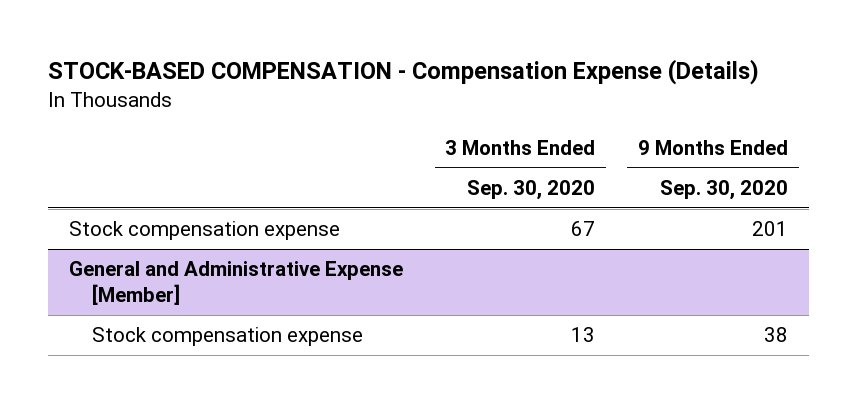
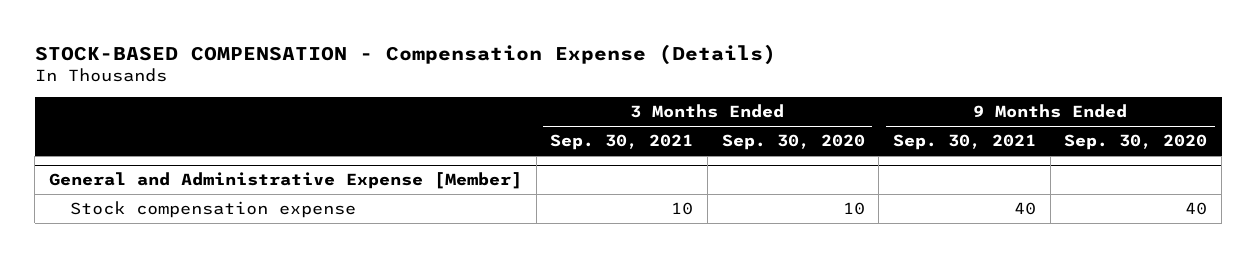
- | 3 Months Ended Sep. 30, 2020 | 9 Months Ended Sep. 30, 2020
+ | 3 Months Ended Sep. 30, 2021 | 3 Months Ended Sep. 30, 2020 | 9 Months Ended Sep. 30, 2021 | 9 Months Ended Sep. 30, 2020
- Stock compensation expense | 67 | 201
@ General and Administrative Expense [Member]
- Stock compensation expense | 13 | 38
+ Stock compensation expense | 10 | 10 | 40 | 40

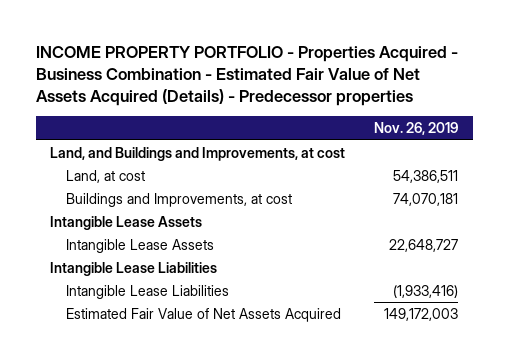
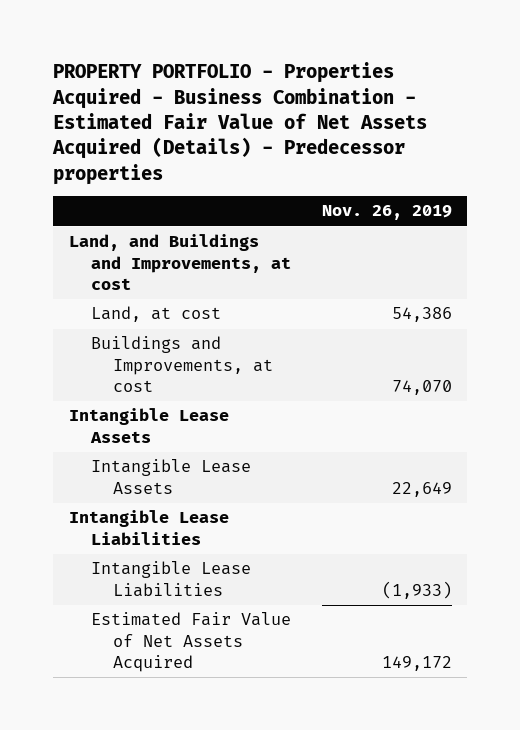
- INCOME PROPERTY PORTFOLIO - Properties Acquired - Business Combination - Estimated Fair Value of Net Assets Acquired (Details) - Predecessor properties
+ PROPERTY PORTFOLIO - Properties Acquired - Business Combination - Estimated Fair Value of Net Assets Acquired (Details) - Predecessor properties
- Land, at cost | 54,386,511
- Buildings and Improvements, at cost | 74,070,181
+ Land, at cost | 54,386
+ Buildings and Improvements, at cost | 74,070
- Intangible Lease Assets | 22,648,727
+ Intangible Lease Assets | 22,649
- Intangible Lease Liabilities | (1,933,416)
- Estimated Fair Value of Net Assets Acquired | 149,172,003
+ Intangible Lease Liabilities | (1,933)
+ Estimated Fair Value of Net Assets Acquired | 149,172

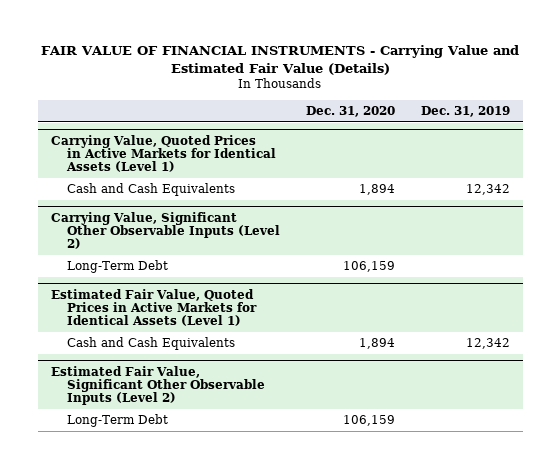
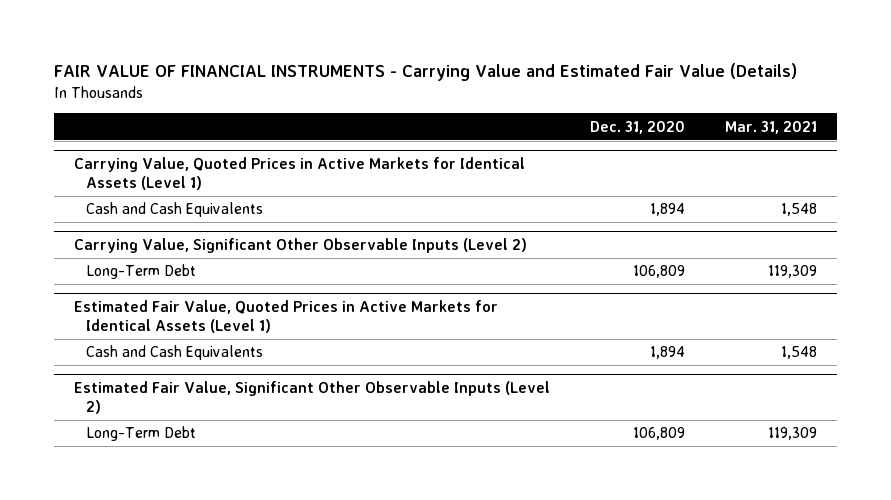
- | Dec. 31, 2020 | Dec. 31, 2019
+ | Dec. 31, 2020 | Mar. 31, 2021
@ Carrying Value, Significant Other Observable Inputs (Level 2)
- Long-Term Debt | 106,159 |
+ Long-Term Debt | 106,809 | 119,309
@ Estimated Fair Value, Significant Other Observable Inputs (Level 2)
- Long-Term Debt | 106,159 |
+ Long-Term Debt | 106,809 | 119,309

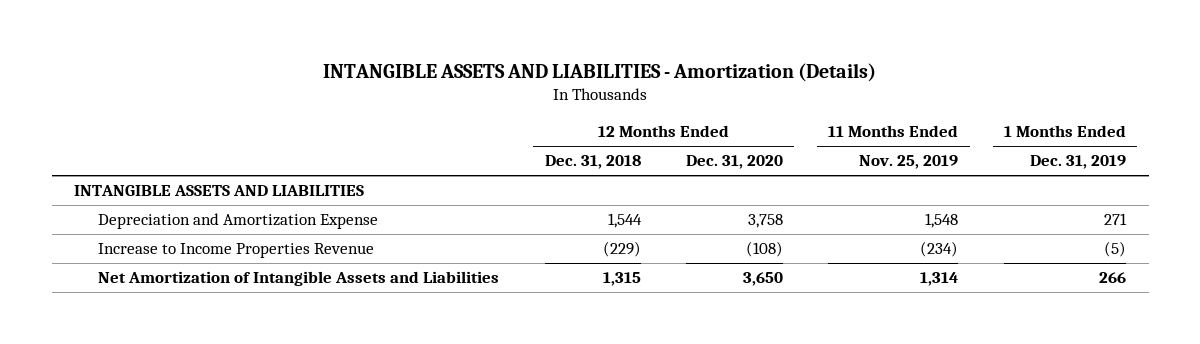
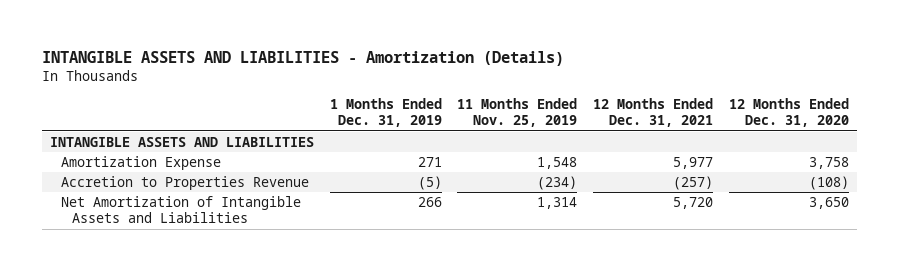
- | 12 Months Ended Dec. 31, 2018 | 12 Months Ended Dec. 31, 2020 | 11 Months Ended Nov. 25, 2019 | 1 Months Ended Dec. 31, 2019
+ | 1 Months Ended Dec. 31, 2019 | 11 Months Ended Nov. 25, 2019 | 12 Months Ended Dec. 31, 2021 | 12 Months Ended Dec. 31, 2020
- Depreciation and Amortization Expense | 1,544 | 3,758 | 1,548 | 271
- Increase to Income Properties Revenue | (229) | (108) | (234) | (5)
+ Amortization Expense | 271 | 1,548 | 5,977 | 3,758
+ Accretion to Properties Revenue | (5) | (234) | (257) | (108)

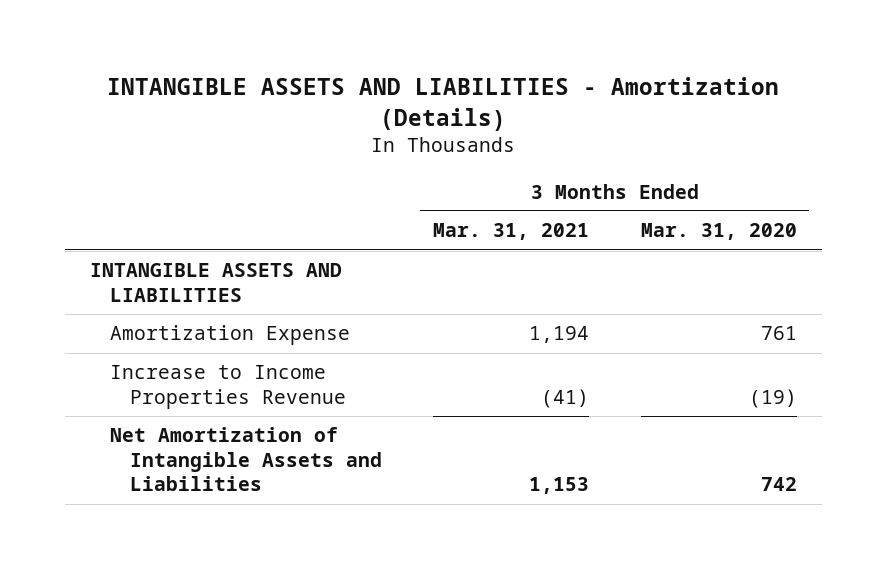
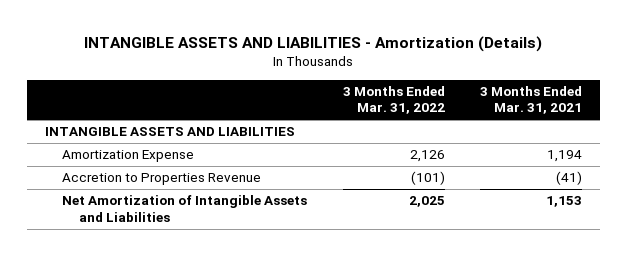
- | 3 Months Ended Mar. 31, 2021 | 3 Months Ended Mar. 31, 2020
+ | 3 Months Ended Mar. 31, 2022 | 3 Months Ended Mar. 31, 2021
- Increase to Income Properties Revenue | (41) | (19)
+ Accretion to Properties Revenue | (101) | (41)

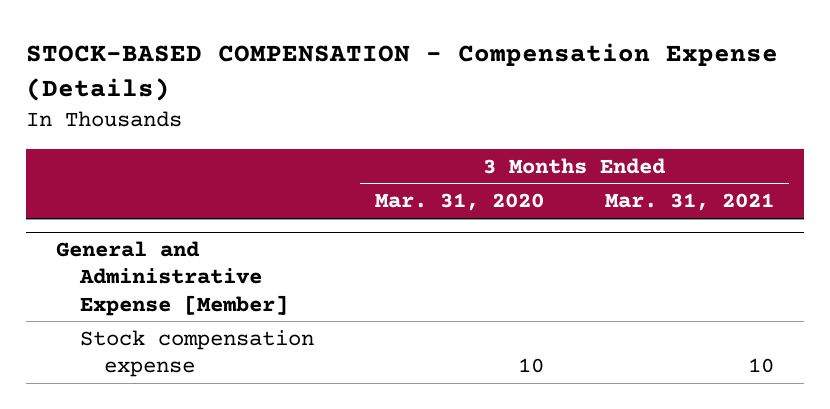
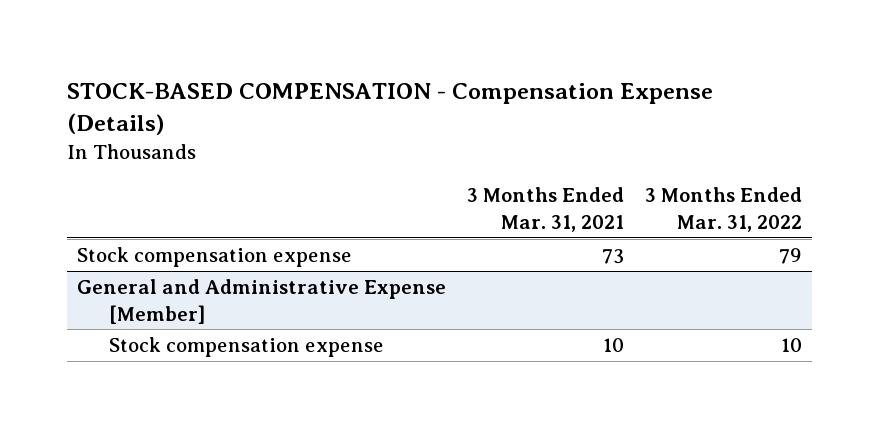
- | 3 Months Ended Mar. 31, 2020 | 3 Months Ended Mar. 31, 2021
+ | 3 Months Ended Mar. 31, 2021 | 3 Months Ended Mar. 31, 2022
+ Stock compensation expense | 73 | 79

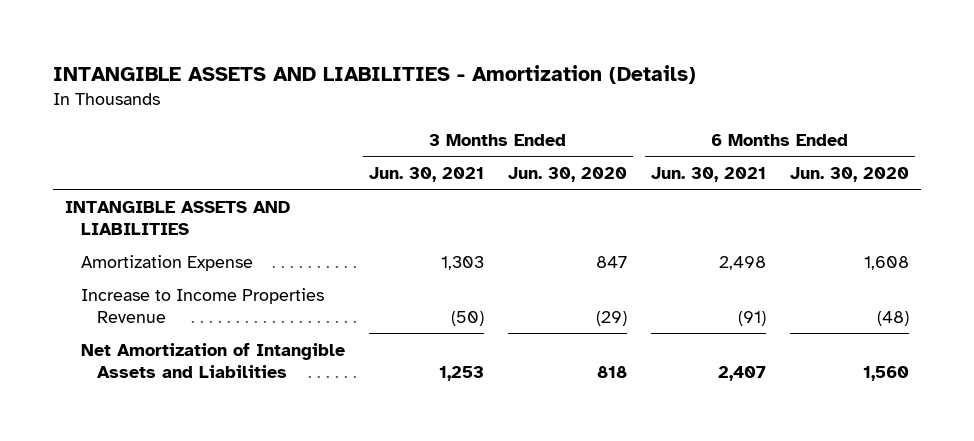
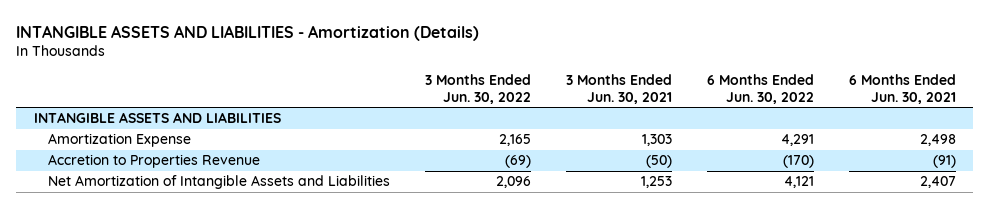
- | 3 Months Ended Jun. 30, 2021 | 3 Months Ended Jun. 30, 2020 | 6 Months Ended Jun. 30, 2021 | 6 Months Ended Jun. 30, 2020
+ | 3 Months Ended Jun. 30, 2022 | 3 Months Ended Jun. 30, 2021 | 6 Months Ended Jun. 30, 2022 | 6 Months Ended Jun. 30, 2021
- Increase to Income Properties Revenue | (50) | (29) | (91) | (48)
+ Accretion to Properties Revenue | (69) | (50) | (170) | (91)

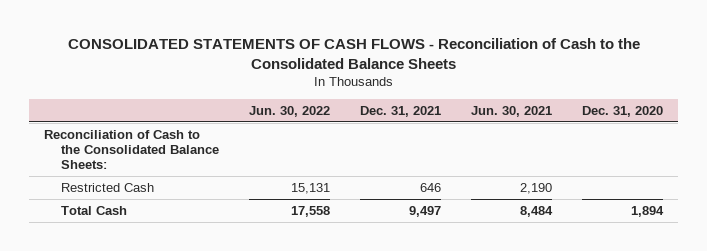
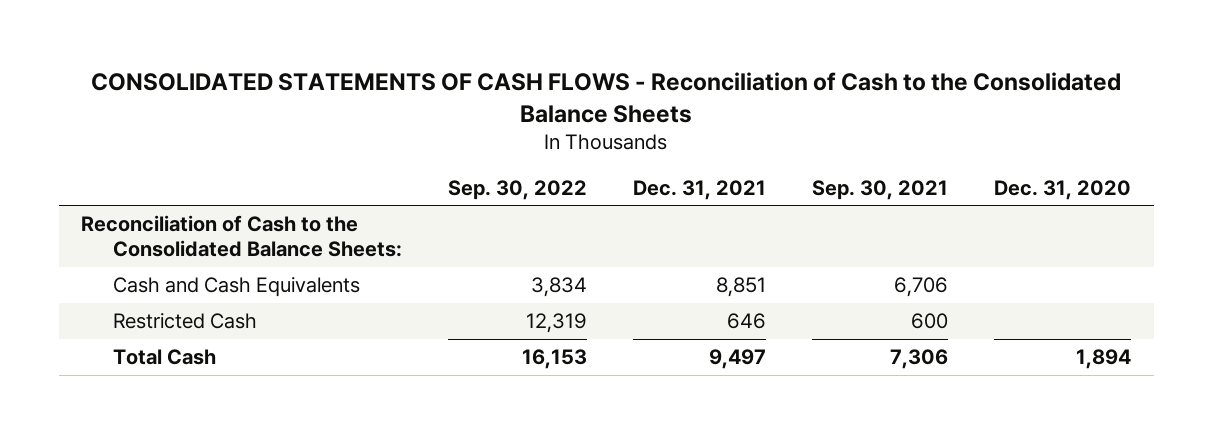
- | Jun. 30, 2022 | Dec. 31, 2021 | Jun. 30, 2021 | Dec. 31, 2020
+ | Sep. 30, 2022 | Dec. 31, 2021 | Sep. 30, 2021 | Dec. 31, 2020
+ Cash and Cash Equivalents | 3,834 | 8,851 | 6,706 |

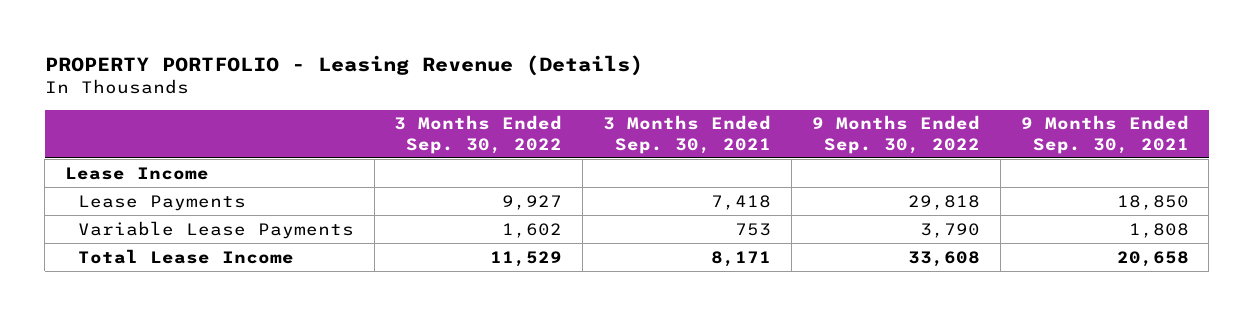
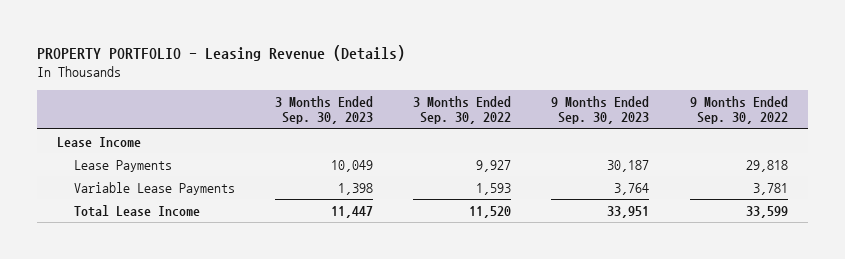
- | 3 Months Ended Sep. 30, 2022 | 3 Months Ended Sep. 30, 2021 | 9 Months Ended Sep. 30, 2022 | 9 Months Ended Sep. 30, 2021
+ | 3 Months Ended Sep. 30, 2023 | 3 Months Ended Sep. 30, 2022 | 9 Months Ended Sep. 30, 2023 | 9 Months Ended Sep. 30, 2022
- Variable Lease Payments | 1,602 | 753 | 3,790 | 1,808
- Total Lease Income | 11,529 | 8,171 | 33,608 | 20,658
+ Variable Lease Payments | 1,398 | 1,593 | 3,764 | 3,781
+ Total Lease Income | 11,447 | 11,520 | 33,951 | 33,599

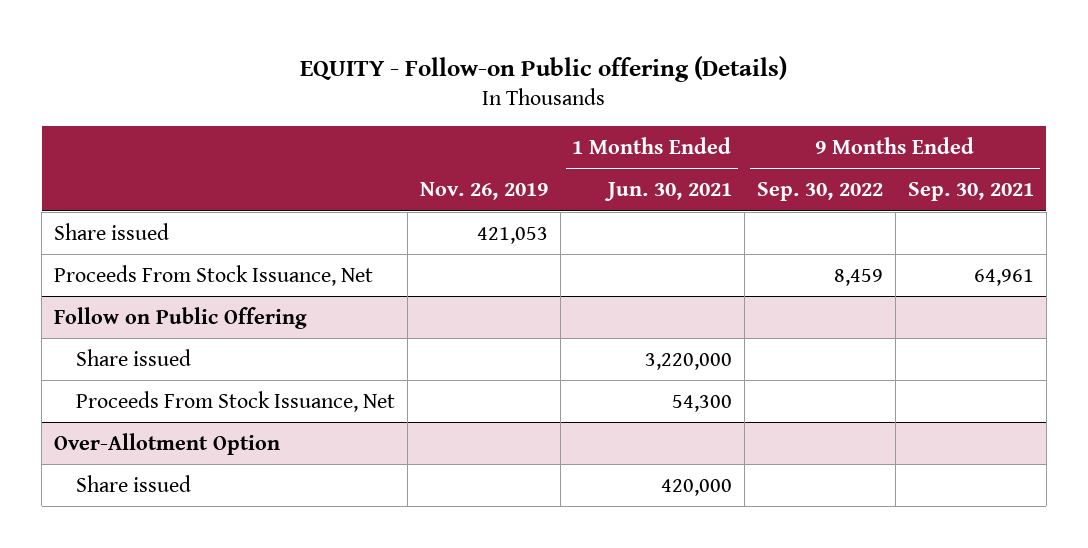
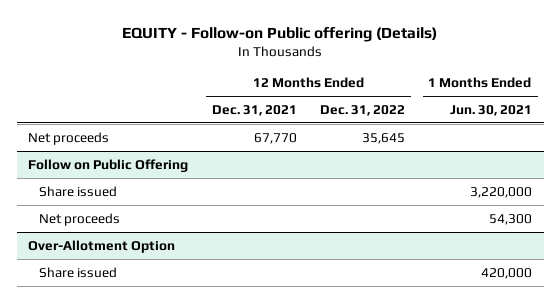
- | Nov. 26, 2019 | 1 Months Ended Jun. 30, 2021 | 9 Months Ended Sep. 30, 2022 | 9 Months Ended Sep. 30, 2021
+ | 12 Months Ended Dec. 31, 2021 | 12 Months Ended Dec. 31, 2022 | 1 Months Ended Jun. 30, 2021
- Share issued | 421,053 | | |
- Proceeds From Stock Issuance, Net | | | 8,459 | 64,961
+ Net proceeds | 67,770 | 35,645 |
@ Follow on Public Offering
- Proceeds From Stock Issuance, Net | | 54,300 | |
+ Net proceeds | | | 54,300

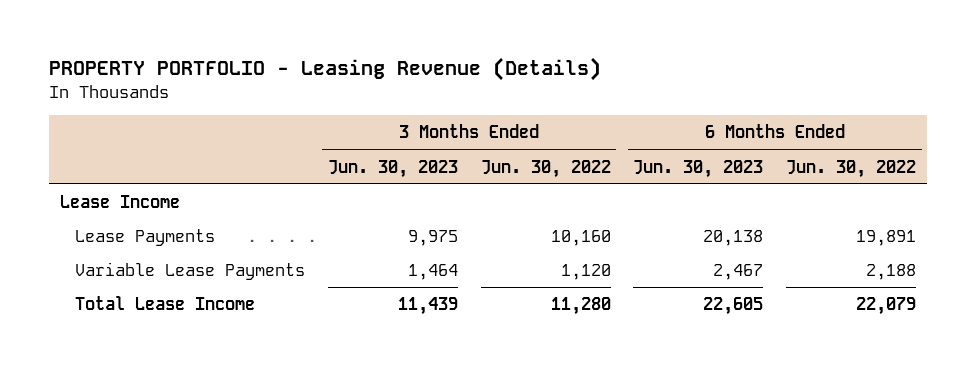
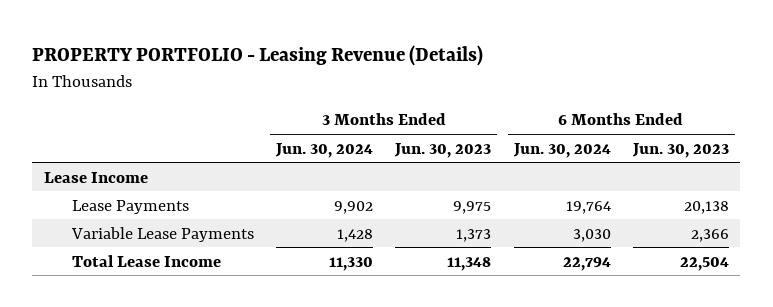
- | 3 Months Ended Jun. 30, 2023 | 3 Months Ended Jun. 30, 2022 | 6 Months Ended Jun. 30, 2023 | 6 Months Ended Jun. 30, 2022
+ | 3 Months Ended Jun. 30, 2024 | 3 Months Ended Jun. 30, 2023 | 6 Months Ended Jun. 30, 2024 | 6 Months Ended Jun. 30, 2023
- Variable Lease Payments | 1,464 | 1,120 | 2,467 | 2,188
- Total Lease Income | 11,439 | 11,280 | 22,605 | 22,079
+ Variable Lease Payments | 1,428 | 1,373 | 3,030 | 2,366
+ Total Lease Income | 11,330 | 11,348 | 22,794 | 22,504

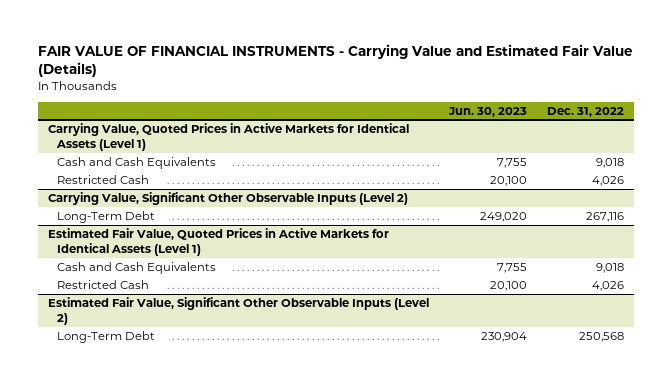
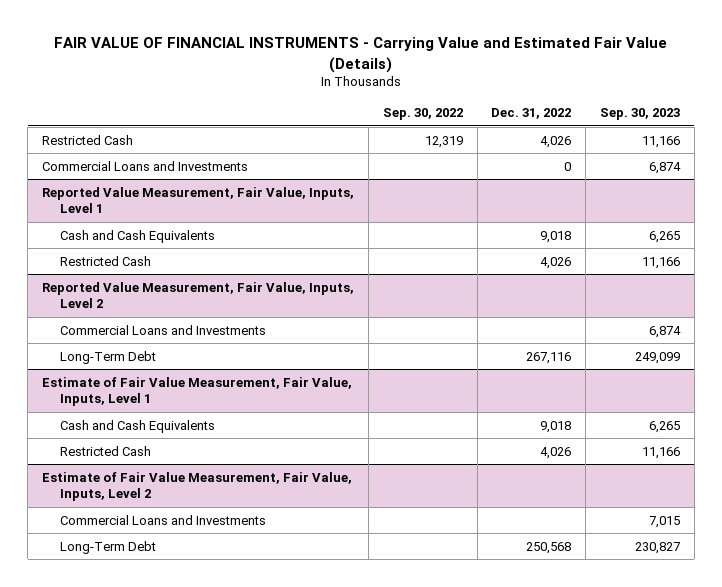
- | Jun. 30, 2023 | Dec. 31, 2022
+ | Sep. 30, 2022 | Dec. 31, 2022 | Sep. 30, 2023
- Carrying Value, Quoted Prices in Active Markets for Identical Assets (Level 1)
+ Restricted Cash | 12,319 | 4,026 | 11,166
+ Commercial Loans and Investments | | 0 | 6,874
+ Reported Value Measurement, Fair Value, Inputs, Level 1
- Carrying Value, Significant Other Observable Inputs (Level 2)
+ Reported Value Measurement, Fair Value, Inputs, Level 2
+ Commercial Loans and Investments | | | 6,874
- Estimated Fair Value, Quoted Prices in Active Markets for Identical Assets (Level 1)
+ Estimate of Fair Value Measurement, Fair Value, Inputs, Level 1
- Estimated Fair Value, Significant Other Observable Inputs (Level 2)
+ Estimate of Fair Value Measurement, Fair Value, Inputs, Level 2
+ Commercial Loans and Investments | | | 7,015

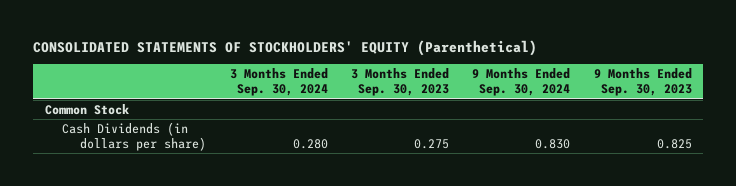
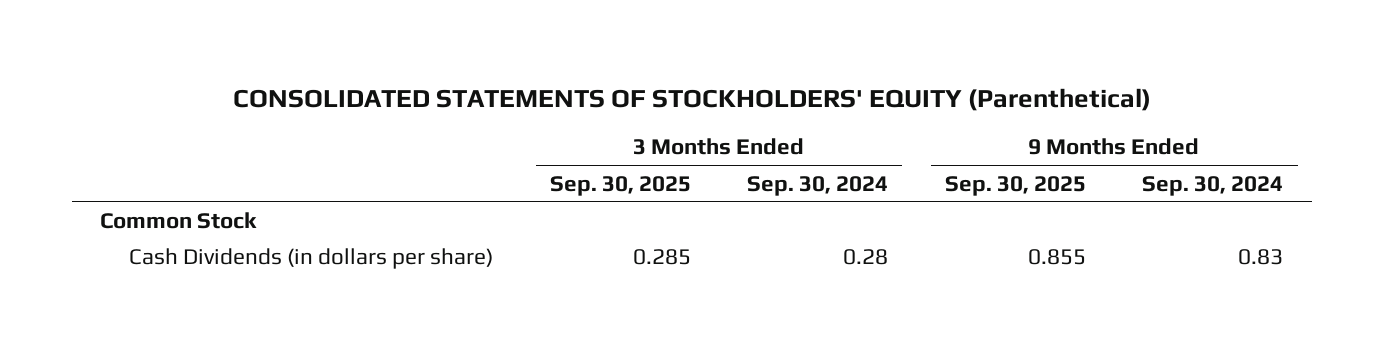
- | 3 Months Ended Sep. 30, 2024 | 3 Months Ended Sep. 30, 2023 | 9 Months Ended Sep. 30, 2024 | 9 Months Ended Sep. 30, 2023
+ | 3 Months Ended Sep. 30, 2025 | 3 Months Ended Sep. 30, 2024 | 9 Months Ended Sep. 30, 2025 | 9 Months Ended Sep. 30, 2024
- Cash Dividends (in dollars per share) | 0.280 | 0.275 | 0.830 | 0.825
+ Cash Dividends (in dollars per share) | 0.285 | 0.28 | 0.855 | 0.83

